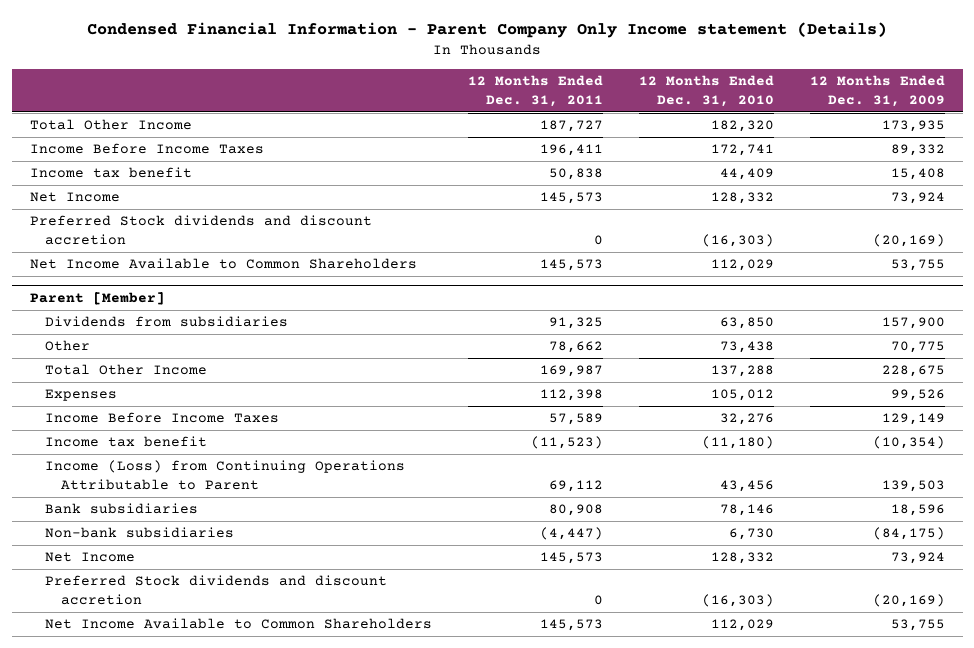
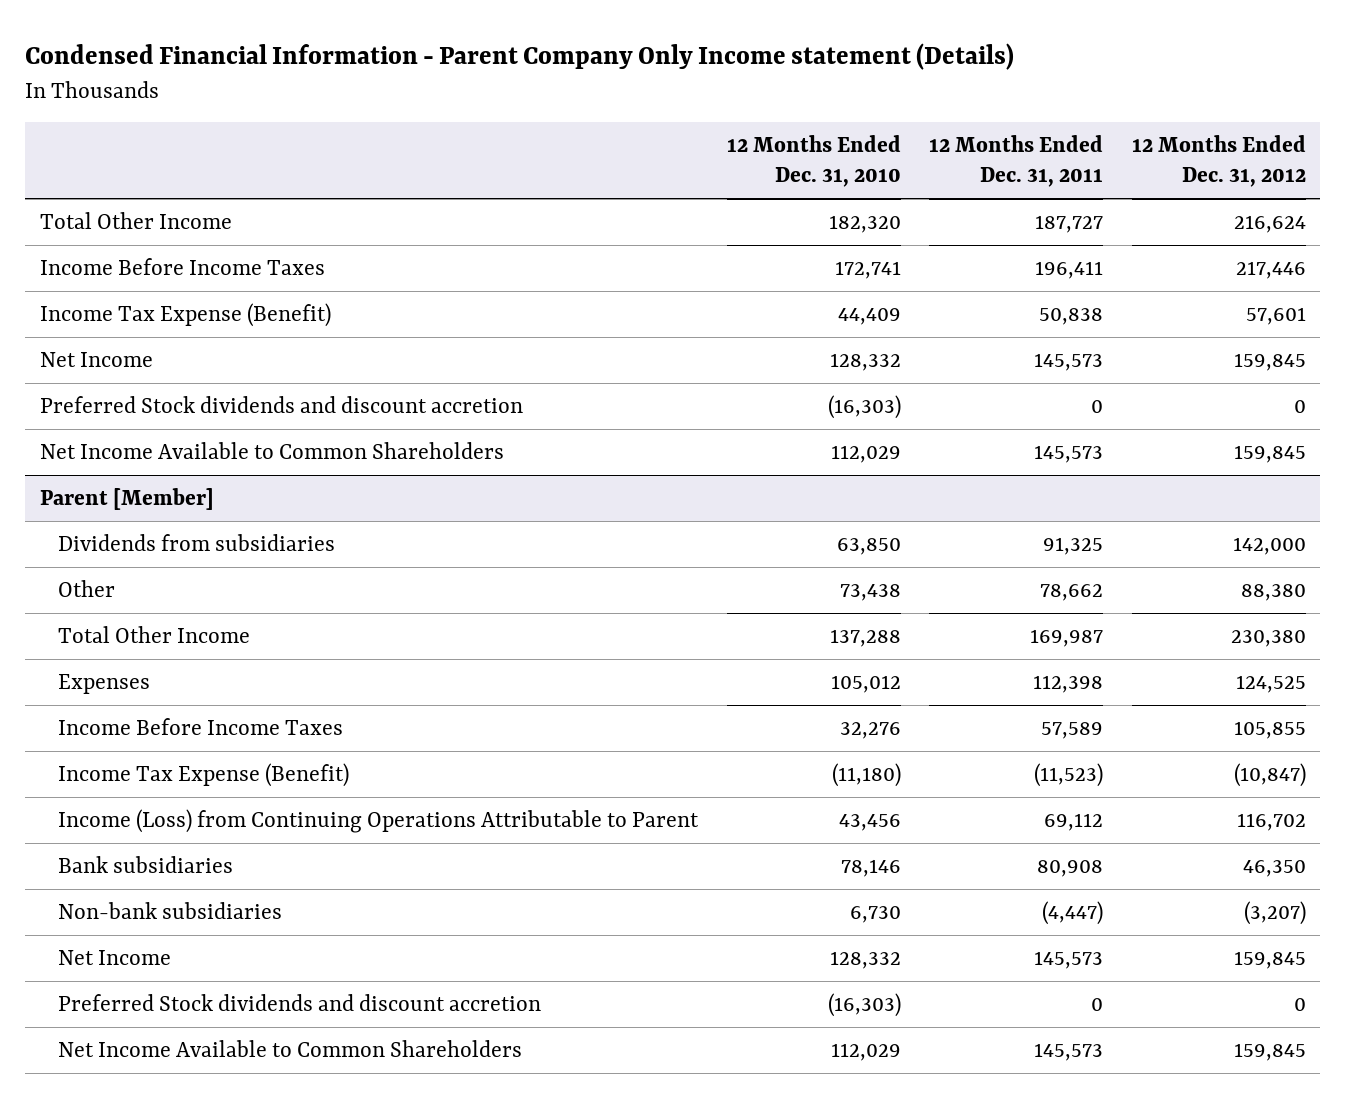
- | 12 Months Ended Dec. 31, 2011 | 12 Months Ended Dec. 31, 2010 | 12 Months Ended Dec. 31, 2009
+ | 12 Months Ended Dec. 31, 2010 | 12 Months Ended Dec. 31, 2011 | 12 Months Ended Dec. 31, 2012
- Income tax benefit | 50,838 | 44,409 | 15,408
+ Income Tax Expense (Benefit) | 44,409 | 50,838 | 57,601
@ Parent [Member]
- Income tax benefit | (11,523) | (11,180) | (10,354)
+ Income Tax Expense (Benefit) | (11,180) | (11,523) | (10,847)

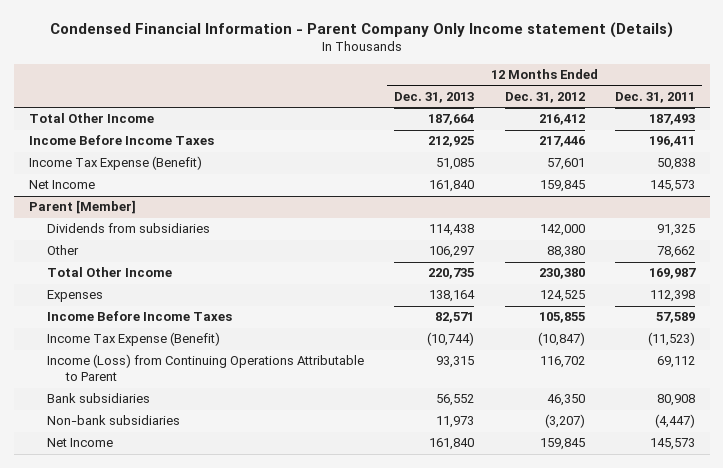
- | 12 Months Ended Dec. 31, 2010 | 12 Months Ended Dec. 31, 2011 | 12 Months Ended Dec. 31, 2012
+ | 12 Months Ended Dec. 31, 2013 | 12 Months Ended Dec. 31, 2012 | 12 Months Ended Dec. 31, 2011
- Total Other Income | 182,320 | 187,727 | 216,624
+ Total Other Income | 187,664 | 216,412 | 187,493
- Preferred Stock dividends and discount accretion | (16,303) | 0 | 0
- Net Income Available to Common Shareholders | 112,029 | 145,573 | 159,845
@ Parent [Member]
- Preferred Stock dividends and discount accretion | (16,303) | 0 | 0
- Net Income Available to Common Shareholders | 112,029 | 145,573 | 159,845

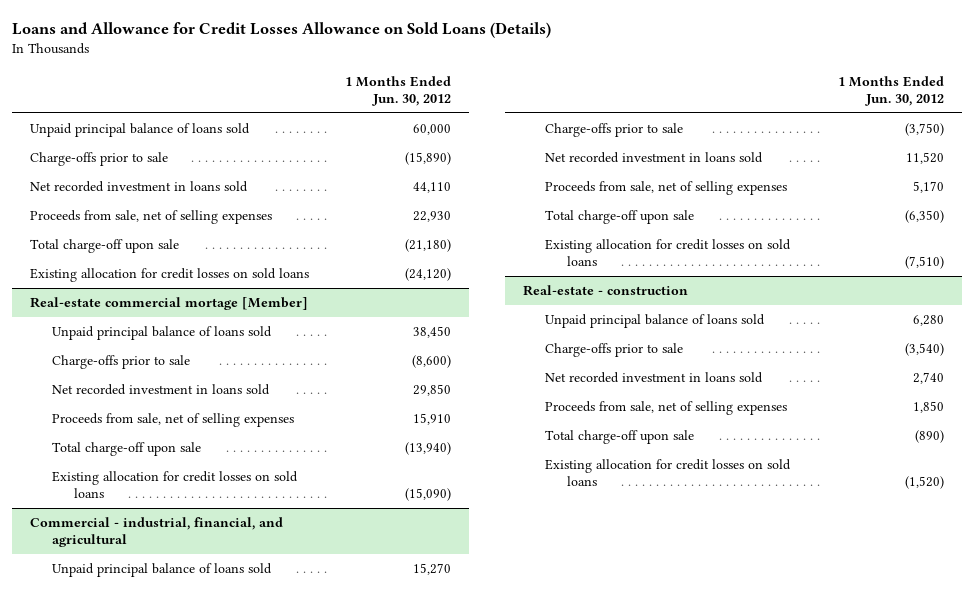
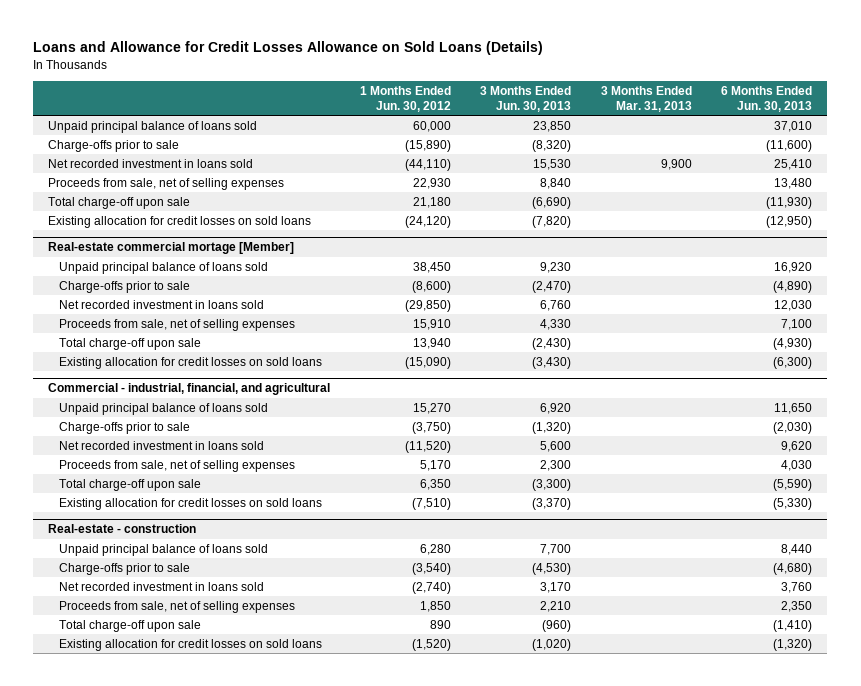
- | 1 Months Ended Jun. 30, 2012
+ | 1 Months Ended Jun. 30, 2012 | 3 Months Ended Jun. 30, 2013 | 3 Months Ended Mar. 31, 2013 | 6 Months Ended Jun. 30, 2013
- Net recorded investment in loans sold | 44,110
+ Net recorded investment in loans sold | (44,110) | 15,530 | 9,900 | 25,410
- Total charge-off upon sale | (21,180)
+ Total charge-off upon sale | 21,180 | (6,690) | | (11,930)
@ Real-estate commercial mortage [Member]
- Net recorded investment in loans sold | 29,850
+ Net recorded investment in loans sold | (29,850) | 6,760 | | 12,030
- Total charge-off upon sale | (13,940)
+ Total charge-off upon sale | 13,940 | (2,430) | | (4,930)
@ Commercial - industrial, financial, and agricultural
- Net recorded investment in loans sold | 11,520
+ Net recorded investment in loans sold | (11,520) | 5,600 | | 9,620
- Total charge-off upon sale | (6,350)
+ Total charge-off upon sale | 6,350 | (3,300) | | (5,590)
@ Real-estate - construction
- Net recorded investment in loans sold | 2,740
+ Net recorded investment in loans sold | (2,740) | 3,170 | | 3,760
- Total charge-off upon sale | (890)
+ Total charge-off upon sale | 890 | (960) | | (1,410)

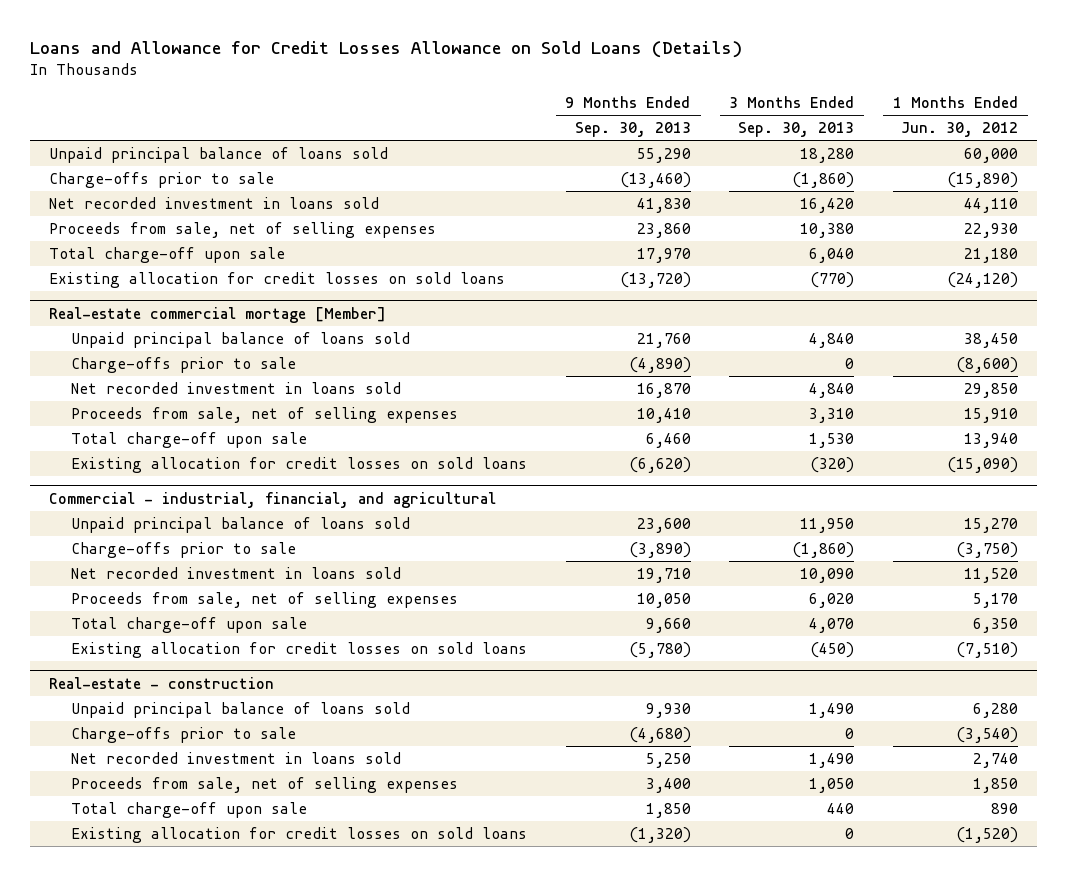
- | 1 Months Ended Jun. 30, 2012 | 3 Months Ended Jun. 30, 2013 | 3 Months Ended Mar. 31, 2013 | 6 Months Ended Jun. 30, 2013
+ | 9 Months Ended Sep. 30, 2013 | 3 Months Ended Sep. 30, 2013 | 1 Months Ended Jun. 30, 2012
- Net recorded investment in loans sold | (44,110) | 15,530 | 9,900 | 25,410
+ Net recorded investment in loans sold | 41,830 | 16,420 | 44,110
@ Real-estate commercial mortage [Member]
- Net recorded investment in loans sold | (29,850) | 6,760 | | 12,030
+ Net recorded investment in loans sold | 16,870 | 4,840 | 29,850
@ Commercial - industrial, financial, and agricultural
- Net recorded investment in loans sold | (11,520) | 5,600 | | 9,620
+ Net recorded investment in loans sold | 19,710 | 10,090 | 11,520
@ Real-estate - construction
- Net recorded investment in loans sold | (2,740) | 3,170 | | 3,760
+ Net recorded investment in loans sold | 5,250 | 1,490 | 2,740

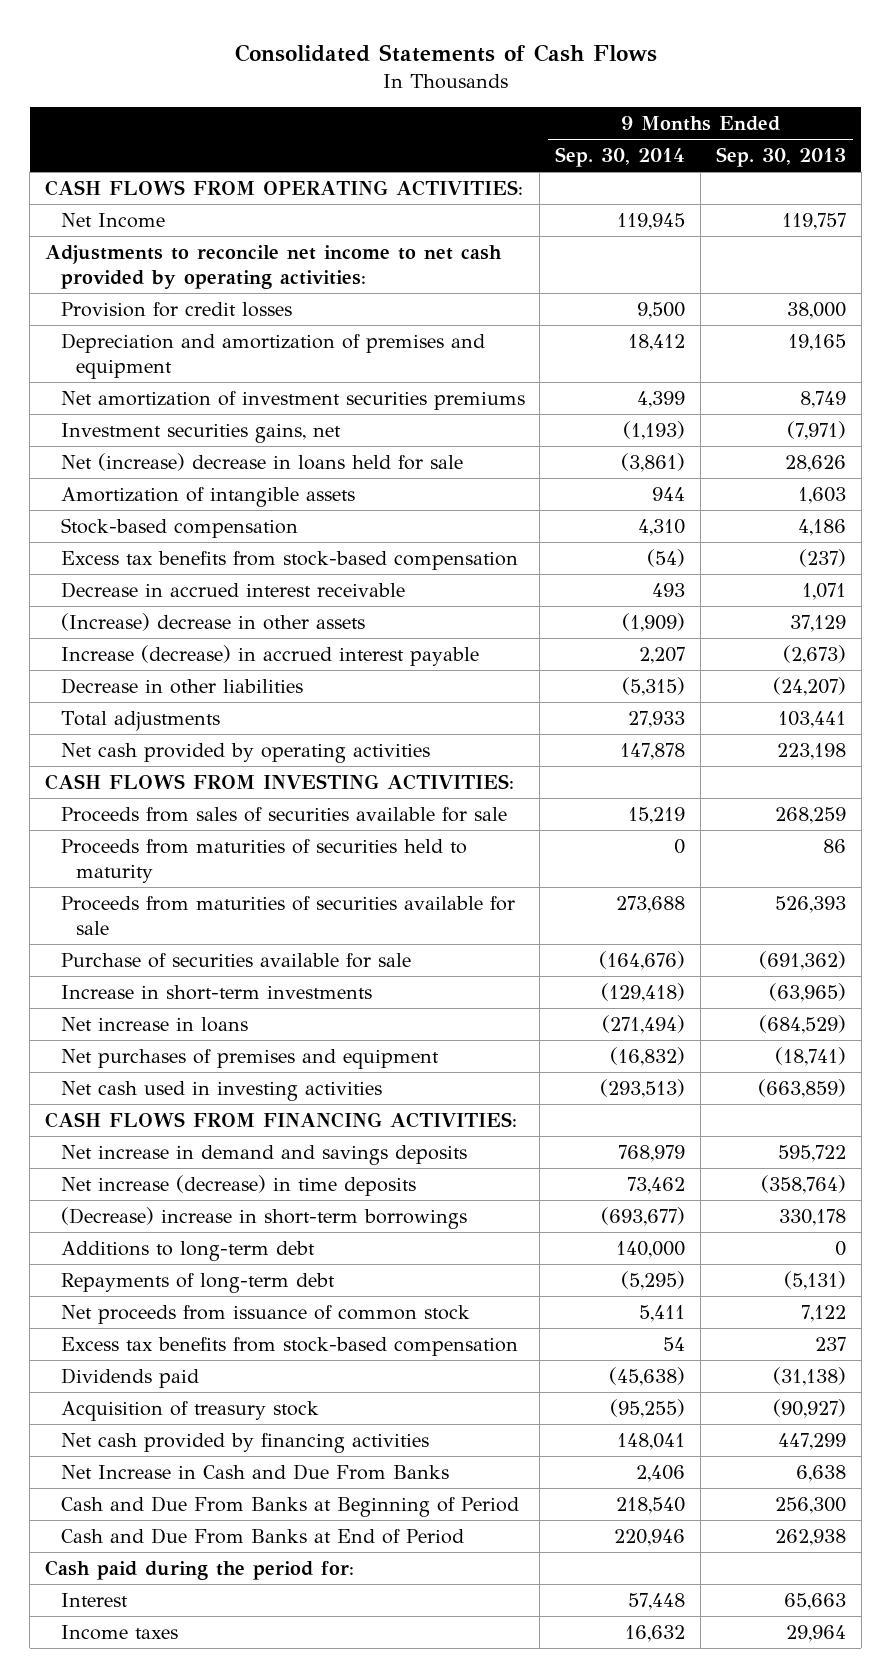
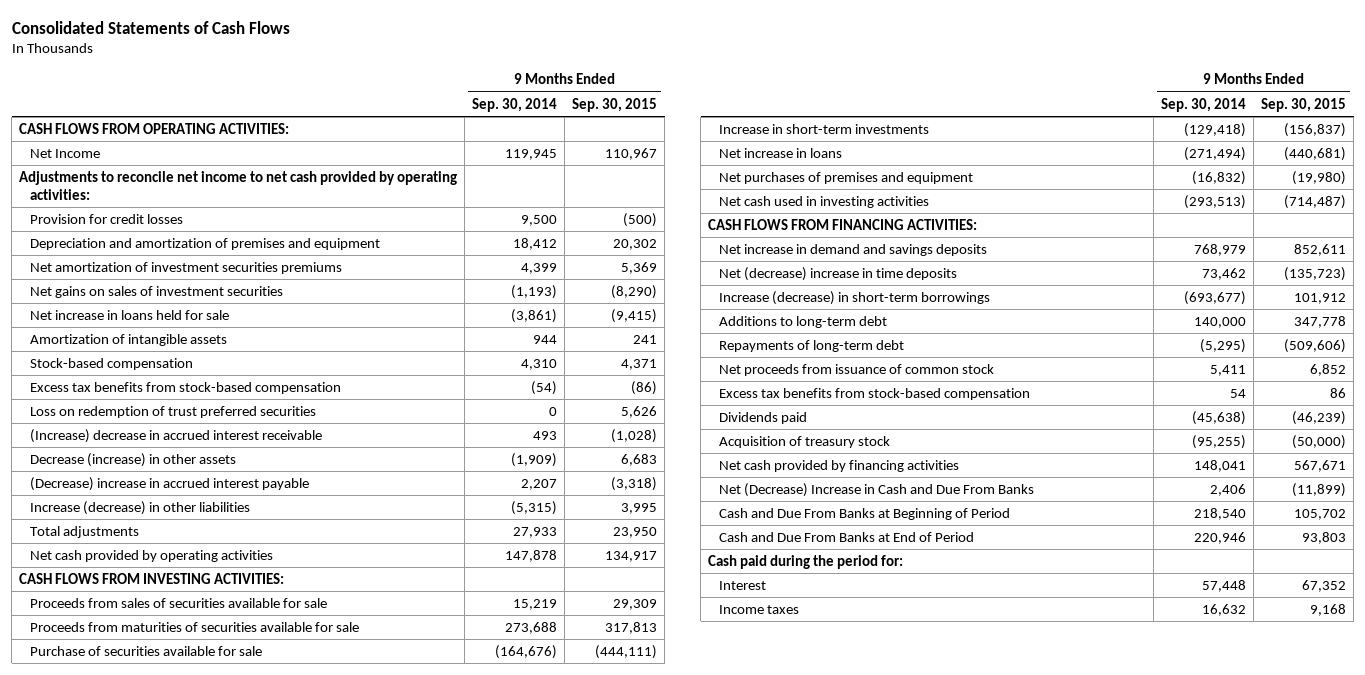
- | 9 Months Ended Sep. 30, 2014 | 9 Months Ended Sep. 30, 2013
+ | 9 Months Ended Sep. 30, 2014 | 9 Months Ended Sep. 30, 2015
- Investment securities gains, net | (1,193) | (7,971)
- Net (increase) decrease in loans held for sale | (3,861) | 28,626
+ Net gains on sales of investment securities | (1,193) | (8,290)
+ Net increase in loans held for sale | (3,861) | (9,415)
- Decrease in accrued interest receivable | 493 | 1,071
- (Increase) decrease in other assets | (1,909) | 37,129
- Increase (decrease) in accrued interest payable | 2,207 | (2,673)
- Decrease in other liabilities | (5,315) | (24,207)
+ Loss on redemption of trust preferred securities | 0 | 5,626
+ (Increase) decrease in accrued interest receivable | 493 | (1,028)
+ Decrease (increase) in other assets | (1,909) | 6,683
+ (Decrease) increase in accrued interest payable | 2,207 | (3,318)
+ Increase (decrease) in other liabilities | (5,315) | 3,995
- Proceeds from maturities of securities held to maturity | 0 | 86
- Net increase (decrease) in time deposits | 73,462 | (358,764)
- (Decrease) increase in short-term borrowings | (693,677) | 330,178
+ Net (decrease) increase in time deposits | 73,462 | (135,723)
+ Increase (decrease) in short-term borrowings | (693,677) | 101,912
- Net Increase in Cash and Due From Banks | 2,406 | 6,638
+ Net (Decrease) Increase in Cash and Due From Banks | 2,406 | (11,899)

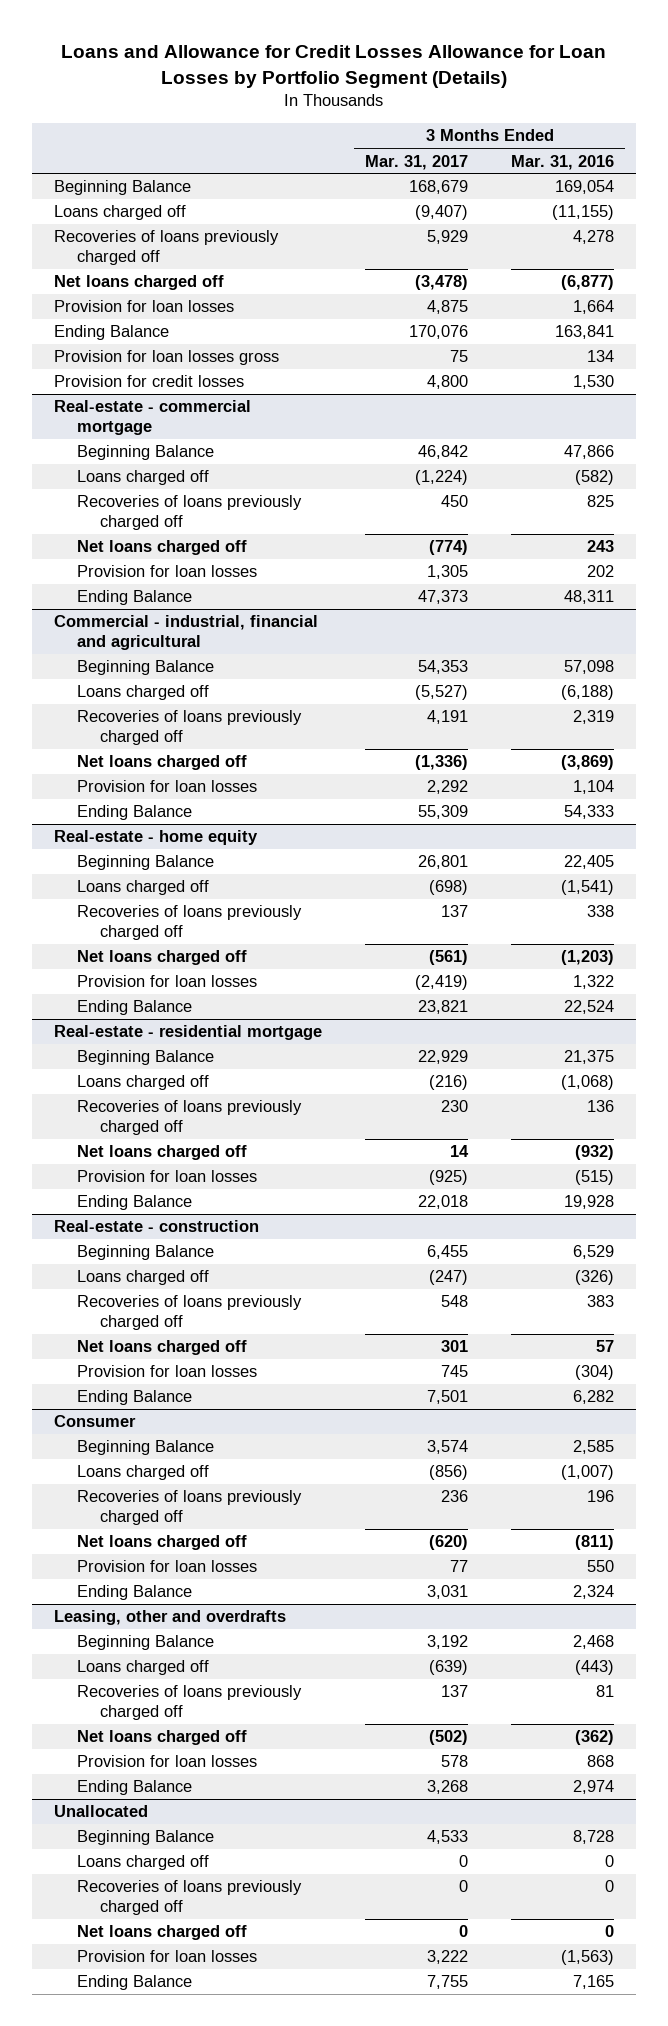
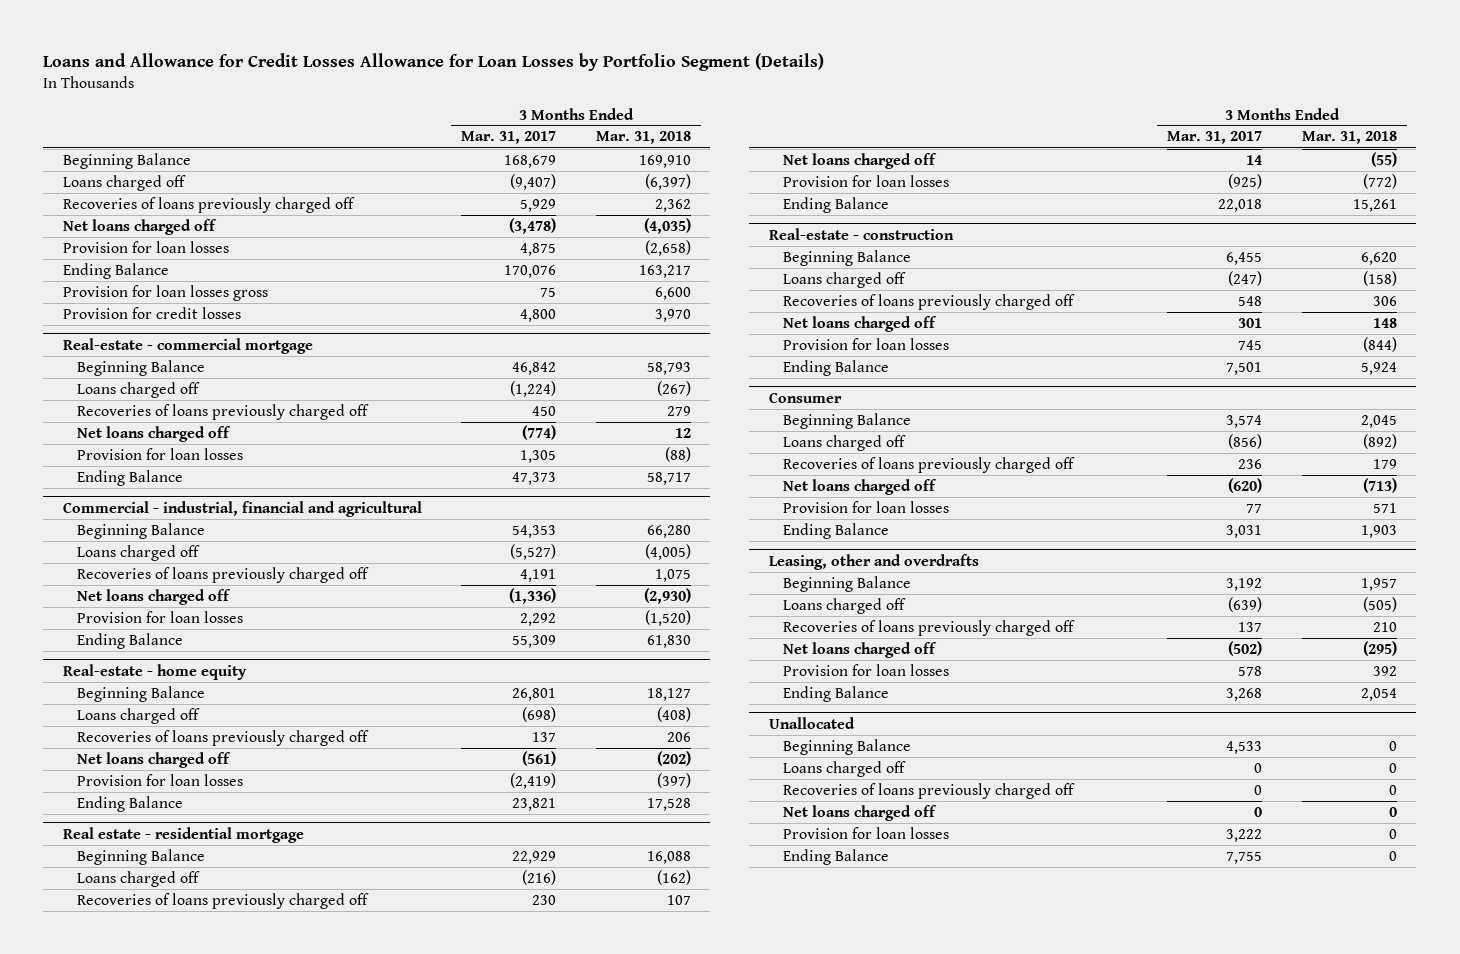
- | 3 Months Ended Mar. 31, 2017 | 3 Months Ended Mar. 31, 2016
+ | 3 Months Ended Mar. 31, 2017 | 3 Months Ended Mar. 31, 2018
- Real-estate - residential mortgage
+ Real estate - residential mortgage

